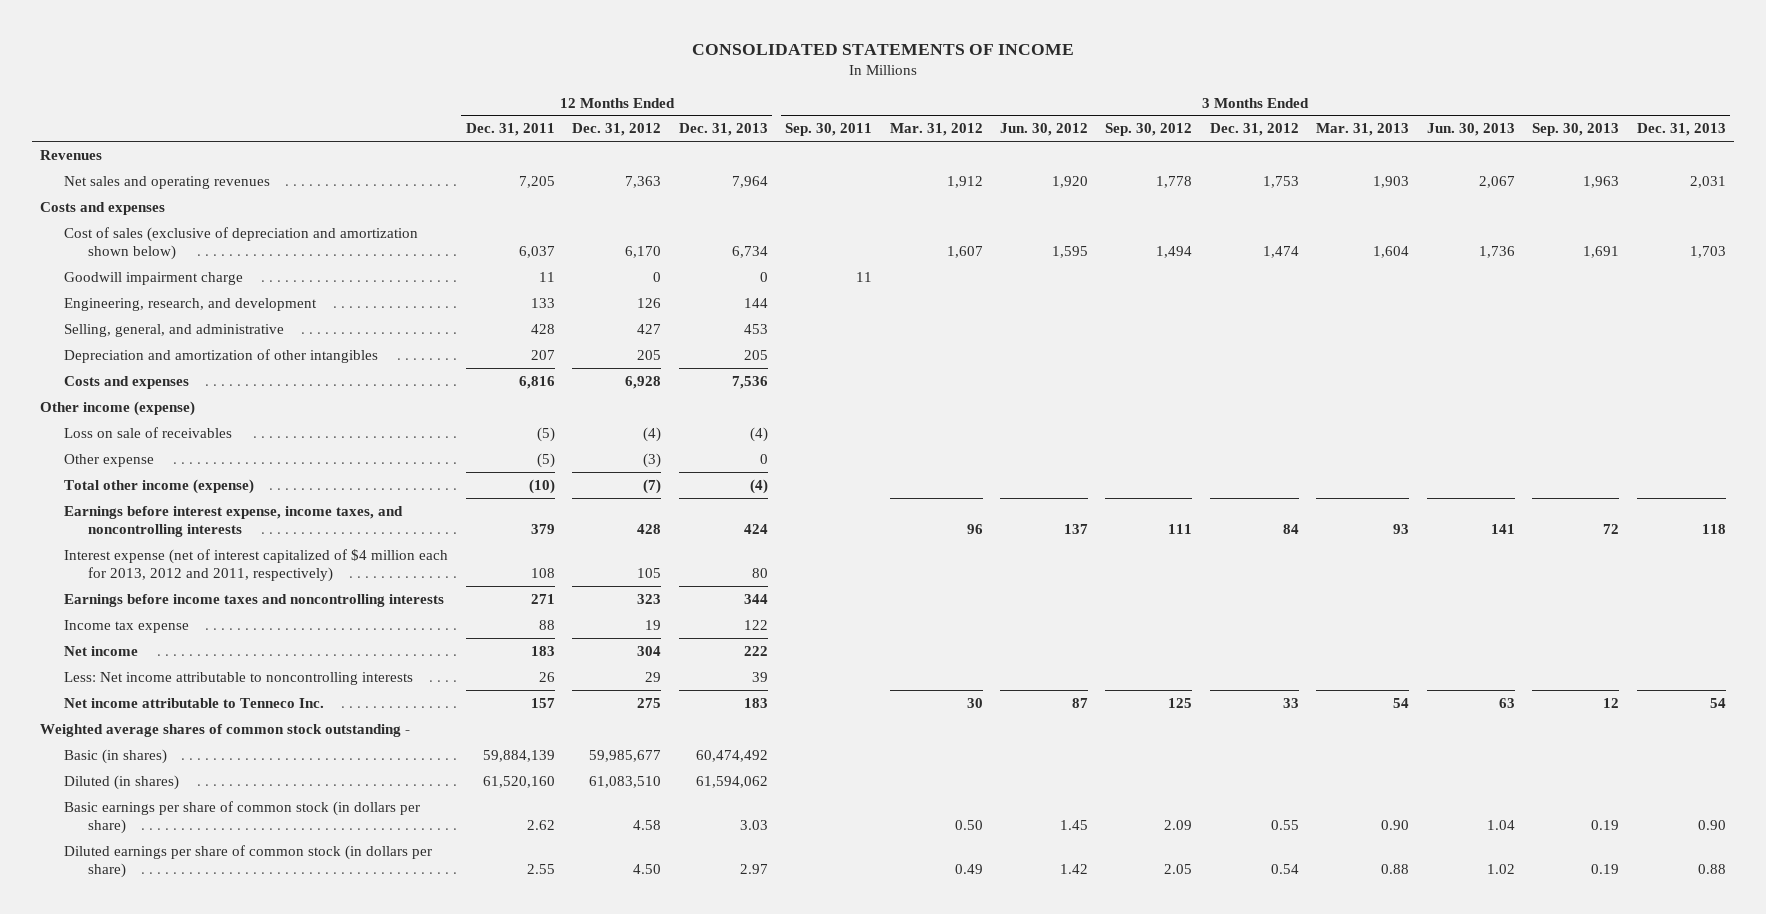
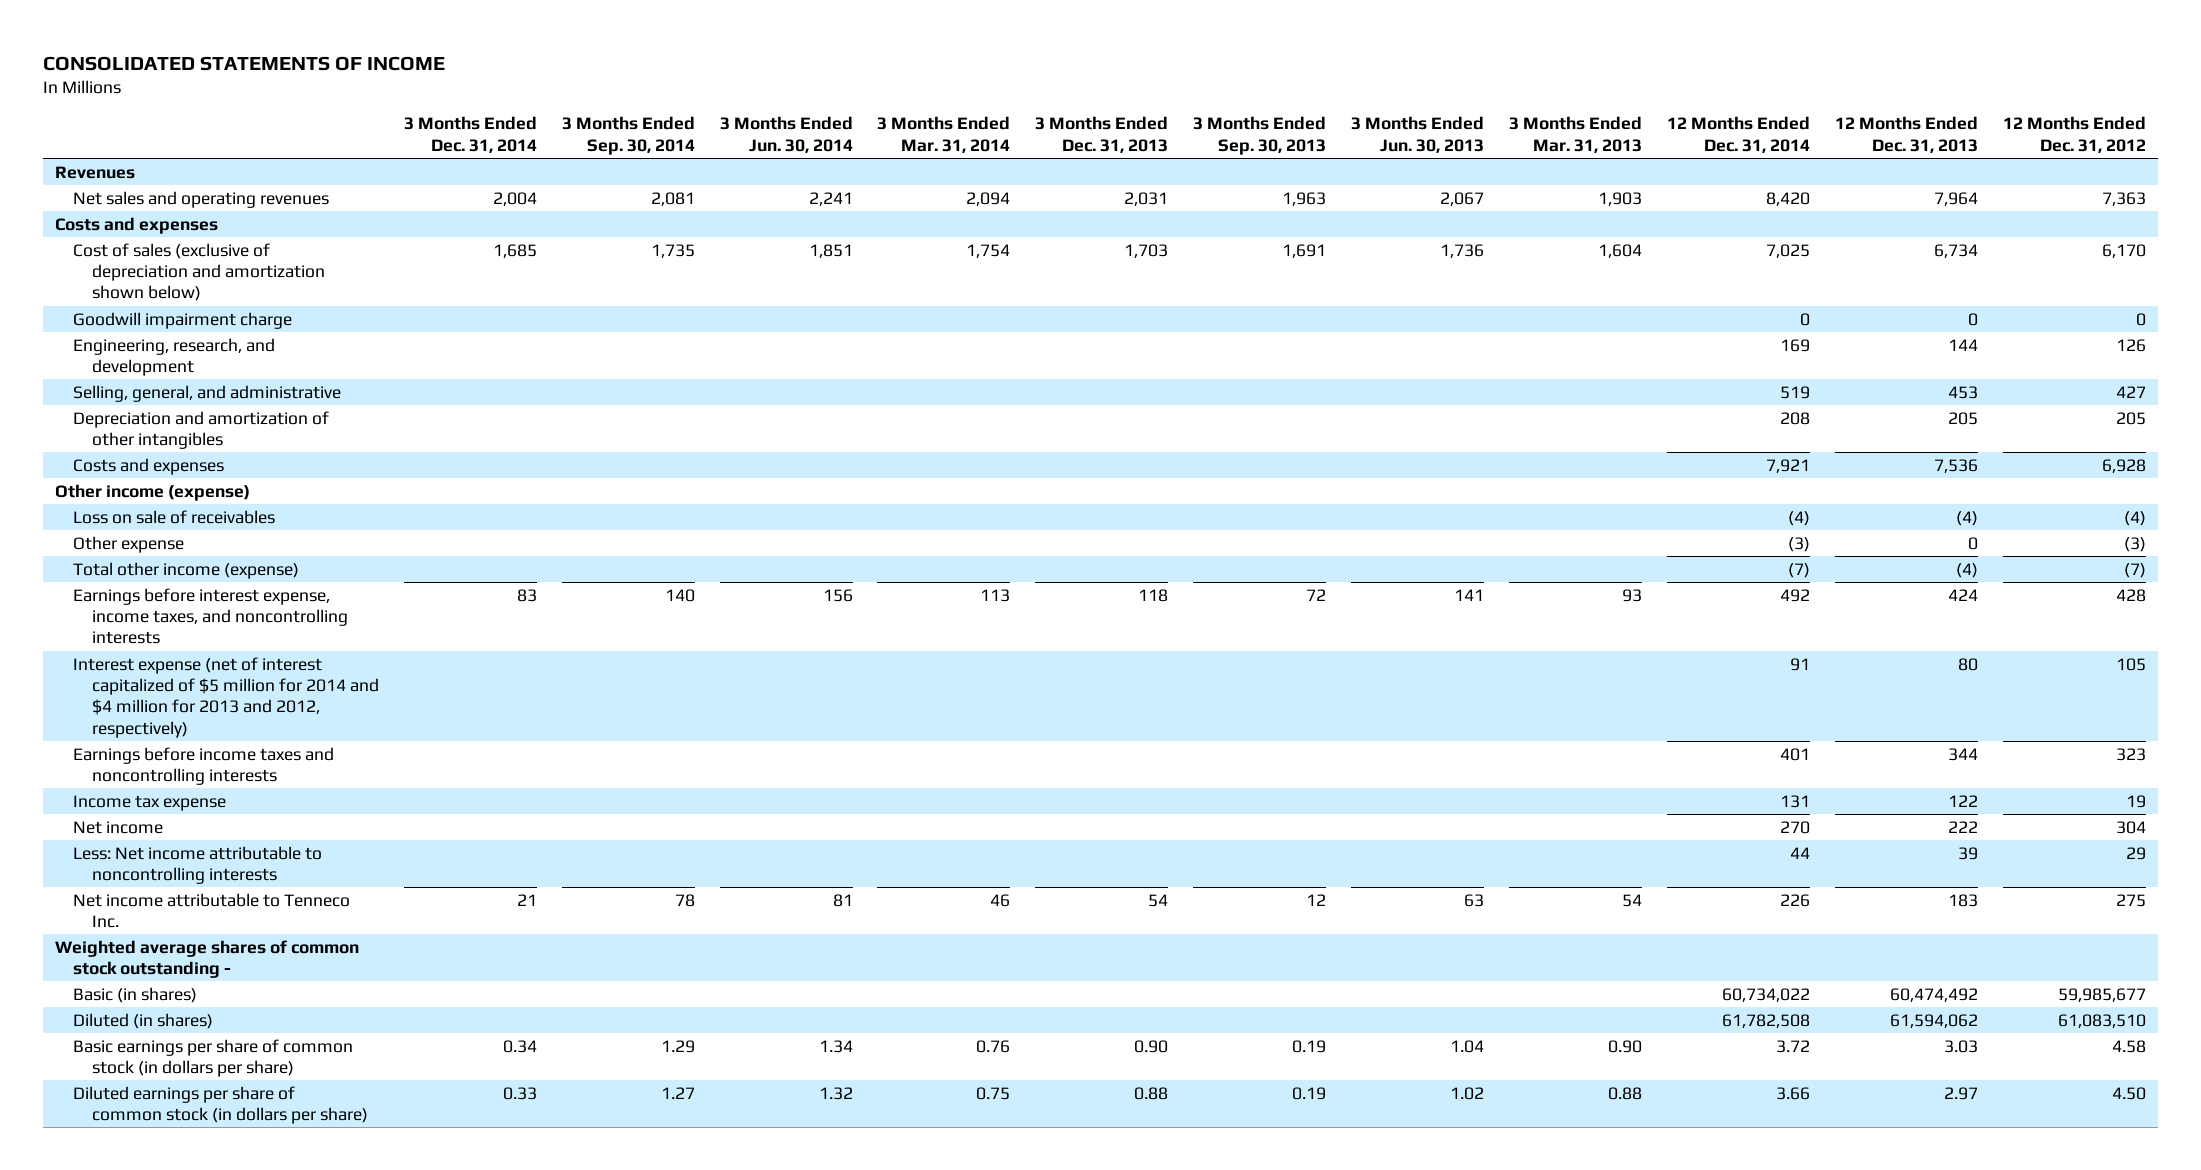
- | 12 Months Ended Dec. 31, 2011 | 12 Months Ended Dec. 31, 2012 | 12 Months Ended Dec. 31, 2013 | 3 Months Ended Sep. 30, 2011 | 3 Months Ended Mar. 31, 2012 | 3 Months Ended Jun. 30, 2012 | 3 Months Ended Sep. 30, 2012 | 3 Months Ended Dec. 31, 2012 | 3 Months Ended Mar. 31, 2013 | 3 Months Ended Jun. 30, 2013 | 3 Months Ended Sep. 30, 2013 | 3 Months Ended Dec. 31, 2013
+ | 3 Months Ended Dec. 31, 2014 | 3 Months Ended Sep. 30, 2014 | 3 Months Ended Jun. 30, 2014 | 3 Months Ended Mar. 31, 2014 | 3 Months Ended Dec. 31, 2013 | 3 Months Ended Sep. 30, 2013 | 3 Months Ended Jun. 30, 2013 | 3 Months Ended Mar. 31, 2013 | 12 Months Ended Dec. 31, 2014 | 12 Months Ended Dec. 31, 2013 | 12 Months Ended Dec. 31, 2012
- Interest expense (net of interest capitalized of $4 million each for 2013, 2012 and 2011, respectively) | 108 | 105 | 80 | | | | | | | | |
+ Interest expense (net of interest capitalized of $5 million for 2014 and $4 million for 2013 and 2012, respectively) | | | | | | | | | 91 | 80 | 105

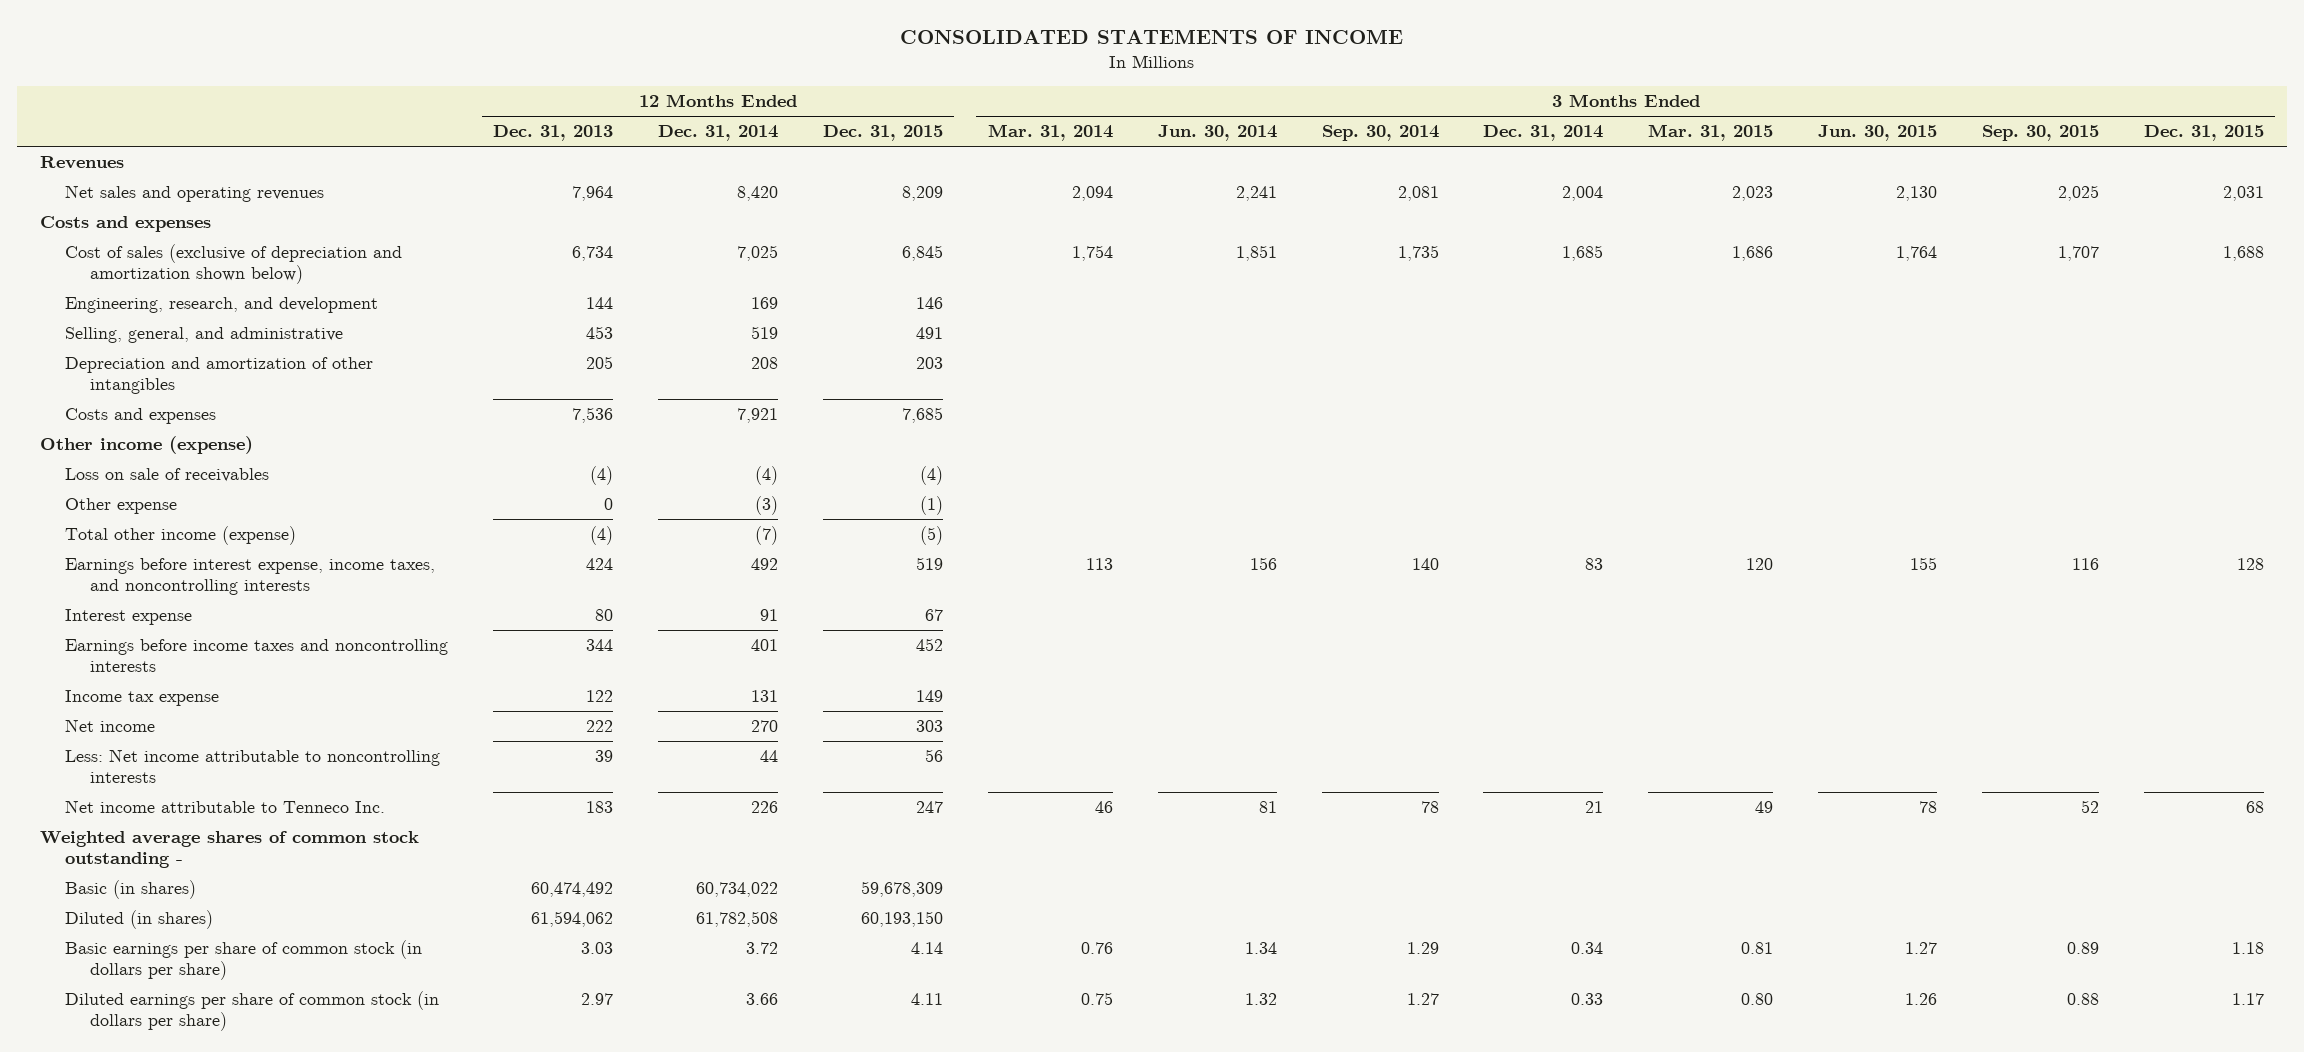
- | 3 Months Ended Dec. 31, 2014 | 3 Months Ended Sep. 30, 2014 | 3 Months Ended Jun. 30, 2014 | 3 Months Ended Mar. 31, 2014 | 3 Months Ended Dec. 31, 2013 | 3 Months Ended Sep. 30, 2013 | 3 Months Ended Jun. 30, 2013 | 3 Months Ended Mar. 31, 2013 | 12 Months Ended Dec. 31, 2014 | 12 Months Ended Dec. 31, 2013 | 12 Months Ended Dec. 31, 2012
+ | 12 Months Ended Dec. 31, 2013 | 12 Months Ended Dec. 31, 2014 | 12 Months Ended Dec. 31, 2015 | 3 Months Ended Mar. 31, 2014 | 3 Months Ended Jun. 30, 2014 | 3 Months Ended Sep. 30, 2014 | 3 Months Ended Dec. 31, 2014 | 3 Months Ended Mar. 31, 2015 | 3 Months Ended Jun. 30, 2015 | 3 Months Ended Sep. 30, 2015 | 3 Months Ended Dec. 31, 2015
- Goodwill impairment charge | | | | | | | | | 0 | 0 | 0
- Interest expense (net of interest capitalized of $5 million for 2014 and $4 million for 2013 and 2012, respectively) | | | | | | | | | 91 | 80 | 105
+ Interest expense | 80 | 91 | 67 | | | | | | | |

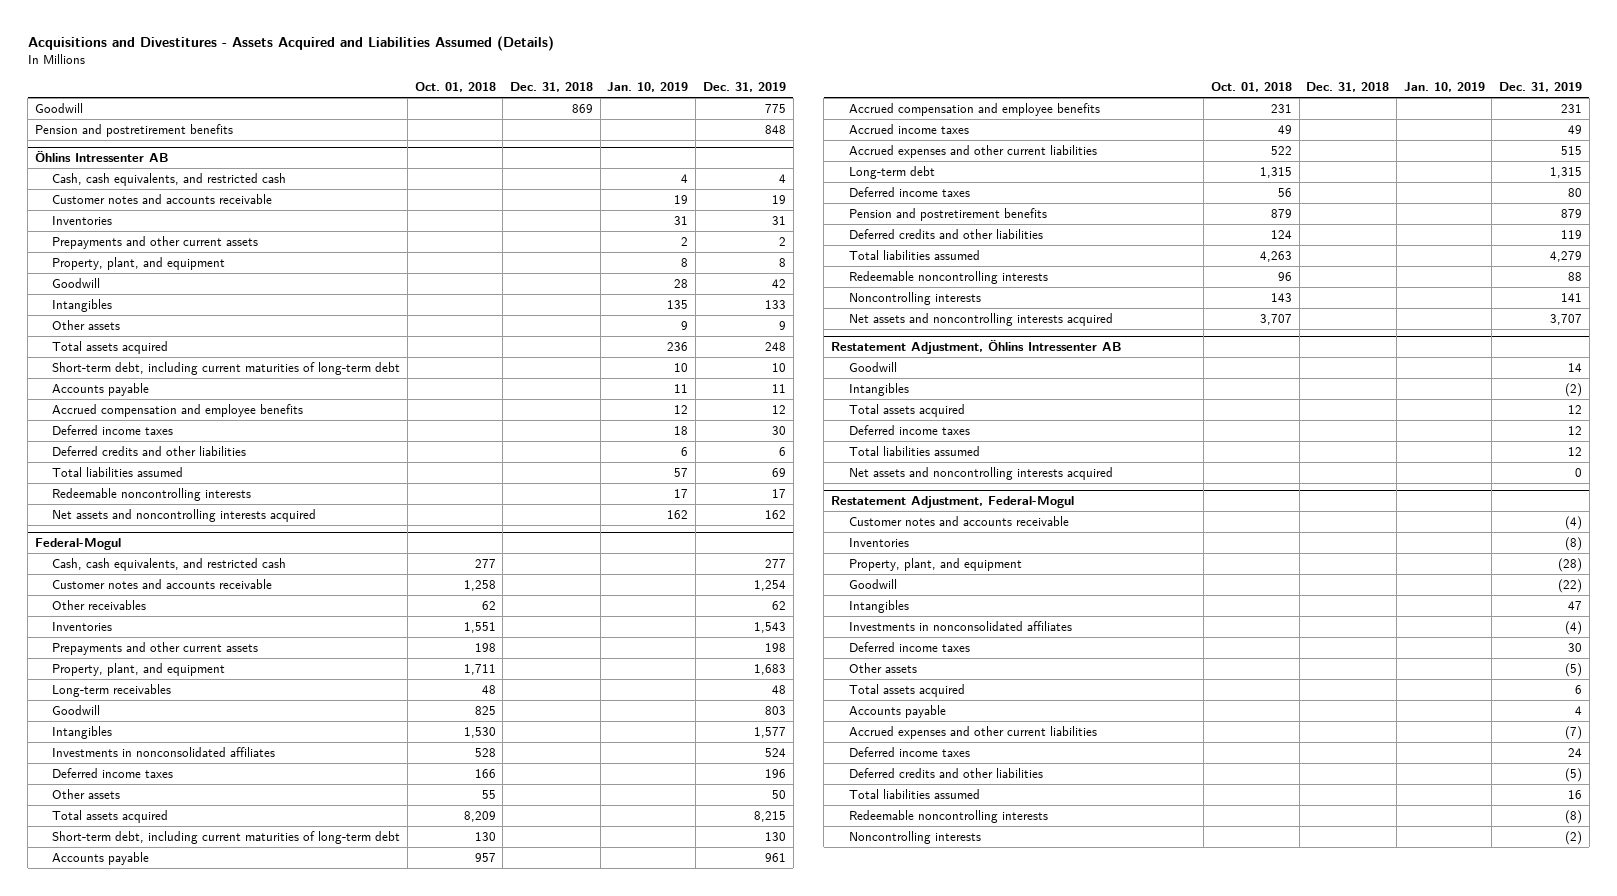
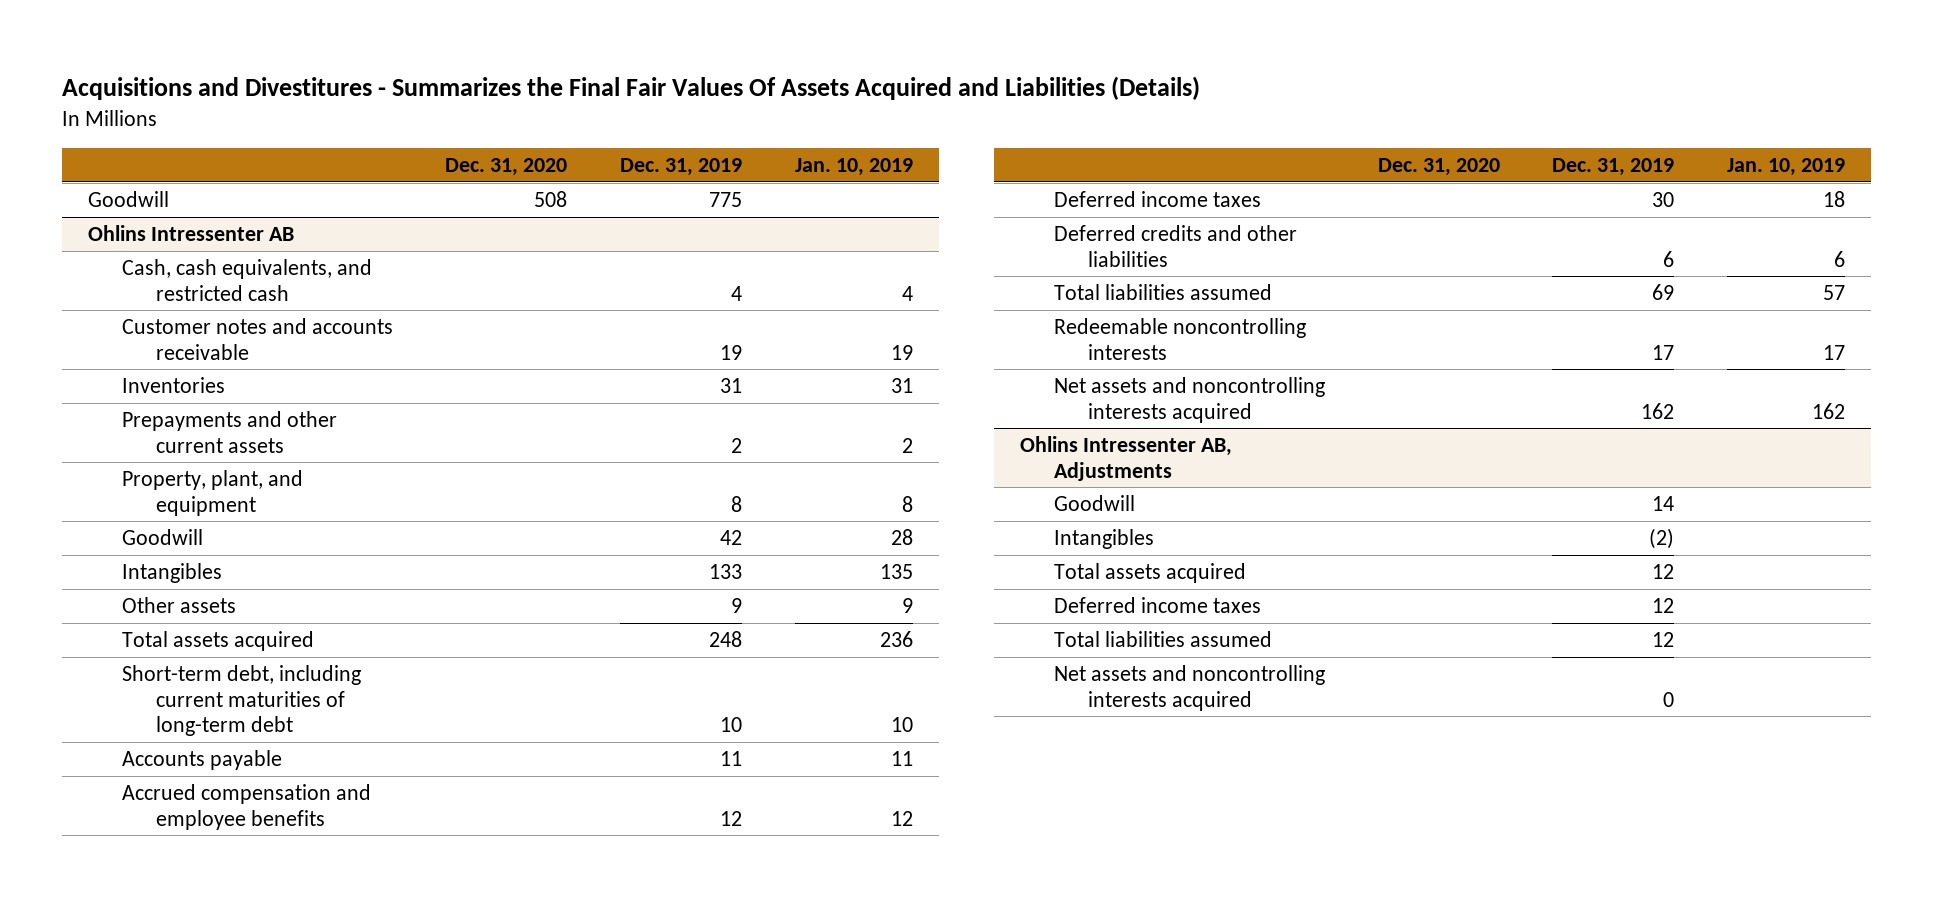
- Acquisitions and Divestitures - Assets Acquired and Liabilities Assumed (Details)
+ Acquisitions and Divestitures - Summarizes the Final Fair Values Of Assets Acquired and Liabilities (Details)
- | Oct. 01, 2018 | Dec. 31, 2018 | Jan. 10, 2019 | Dec. 31, 2019
+ | Dec. 31, 2020 | Dec. 31, 2019 | Jan. 10, 2019
- Pension and postretirement benefits | | | | 848
- Öhlins Intressenter AB
+ Ohlins Intressenter AB
- Federal-Mogul
- Cash, cash equivalents, and restricted cash | 277 | | | 277
- Customer notes and accounts receivable | 1,258 | | | 1,254
- Other receivables | 62 | | | 62
- Inventories | 1,551 | | | 1,543
- Prepayments and other current assets | 198 | | | 198
- Property, plant, and equipment | 1,711 | | | 1,683
- Long-term receivables | 48 | | | 48
- Goodwill | 825 | | | 803
- Intangibles | 1,530 | | | 1,577
- Investments in nonconsolidated affiliates | 528 | | | 524
- Deferred income taxes | 166 | | | 196
- Other assets | 55 | | | 50
- Total assets acquired | 8,209 | | | 8,215
- Short-term debt, including current maturities of long-term debt | 130 | | | 130
- Accounts payable | 957 | | | 961
- Accrued compensation and employee benefits | 231 | | | 231
- Accrued income taxes | 49 | | | 49
- Accrued expenses and other current liabilities | 522 | | | 515
- Long-term debt | 1,315 | | | 1,315
- Deferred income taxes | 56 | | | 80
- Pension and postretirement benefits | 879 | | | 879
- Deferred credits and other liabilities | 124 | | | 119
- Total liabilities assumed | 4,263 | | | 4,279
- Redeemable noncontrolling interests | 96 | | | 88
- Noncontrolling interests | 143 | | | 141
- Net assets and noncontrolling interests acquired | 3,707 | | | 3,707
- Restatement Adjustment, Öhlins Intressenter AB
+ Ohlins Intressenter AB, Adjustments
- Restatement Adjustment, Federal-Mogul
- Customer notes and accounts receivable | | | | (4)
- Inventories | | | | (8)
- Property, plant, and equipment | | | | (28)
- Goodwill | | | | (22)
- Intangibles | | | | 47
- Investments in nonconsolidated affiliates | | | | (4)
- Deferred income taxes | | | | 30
- Other assets | | | | (5)
- Total assets acquired | | | | 6
- Accounts payable | | | | 4
- Accrued expenses and other current liabilities | | | | (7)
- Deferred income taxes | | | | 24
- Deferred credits and other liabilities | | | | (5)
- Total liabilities assumed | | | | 16
- Redeemable noncontrolling interests | | | | (8)
- Noncontrolling interests | | | | (2)

